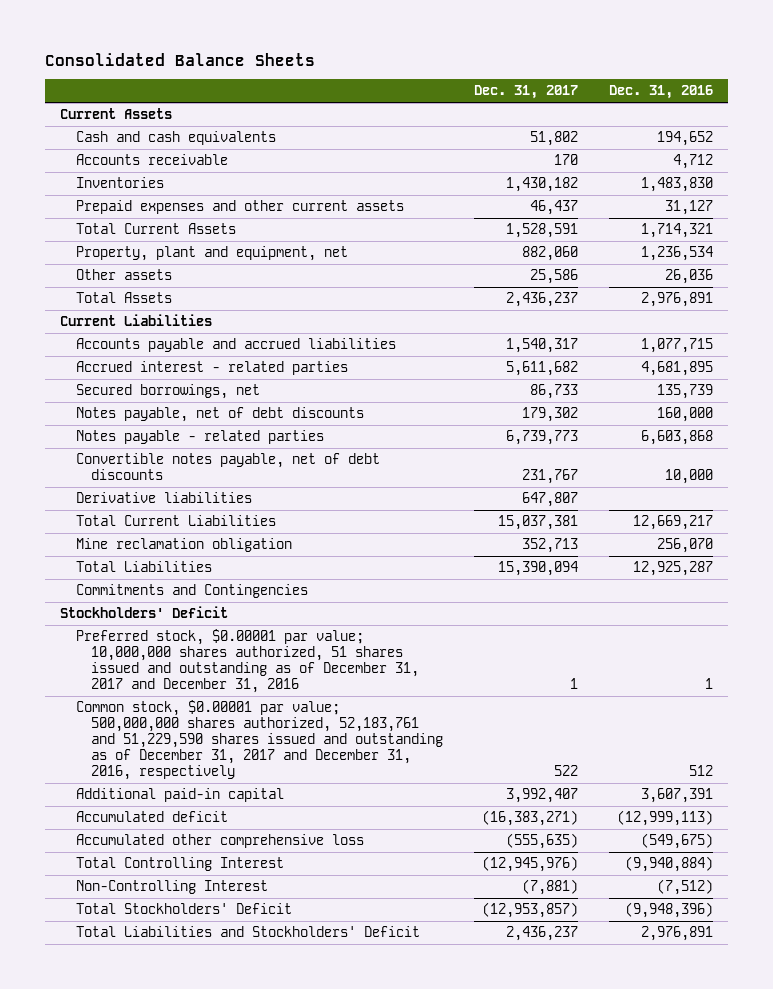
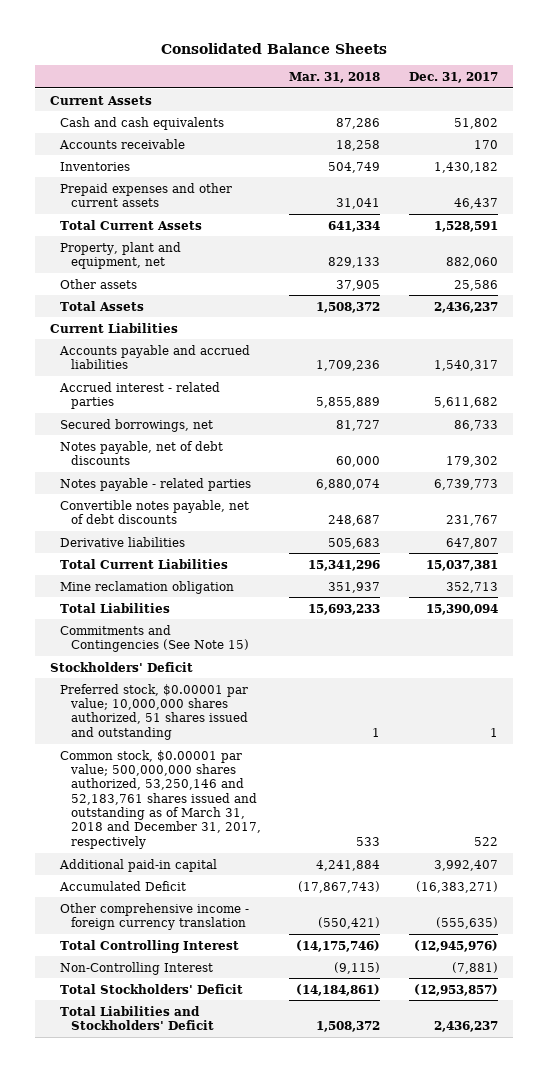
- | Dec. 31, 2017 | Dec. 31, 2016
+ | Mar. 31, 2018 | Dec. 31, 2017
- Commitments and Contingencies
+ Commitments and Contingencies (See Note 15)
- Preferred stock, $0.00001 par value; 10,000,000 shares authorized, 51 shares issued and outstanding as of December 31, 2017 and December 31, 2016 | 1 | 1
- Common stock, $0.00001 par value; 500,000,000 shares authorized, 52,183,761 and 51,229,590 shares issued and outstanding as of December 31, 2017 and December 31, 2016, respectively | 522 | 512
+ Preferred stock, $0.00001 par value; 10,000,000 shares authorized, 51 shares issued and outstanding | 1 | 1
+ Common stock, $0.00001 par value; 500,000,000 shares authorized, 53,250,146 and 52,183,761 shares issued and outstanding as of March 31, 2018 and December 31, 2017, respectively | 533 | 522
- Accumulated deficit | (16,383,271) | (12,999,113)
- Accumulated other comprehensive loss | (555,635) | (549,675)
+ Accumulated Deficit | (17,867,743) | (16,383,271)
+ Other comprehensive income - foreign currency translation | (550,421) | (555,635)

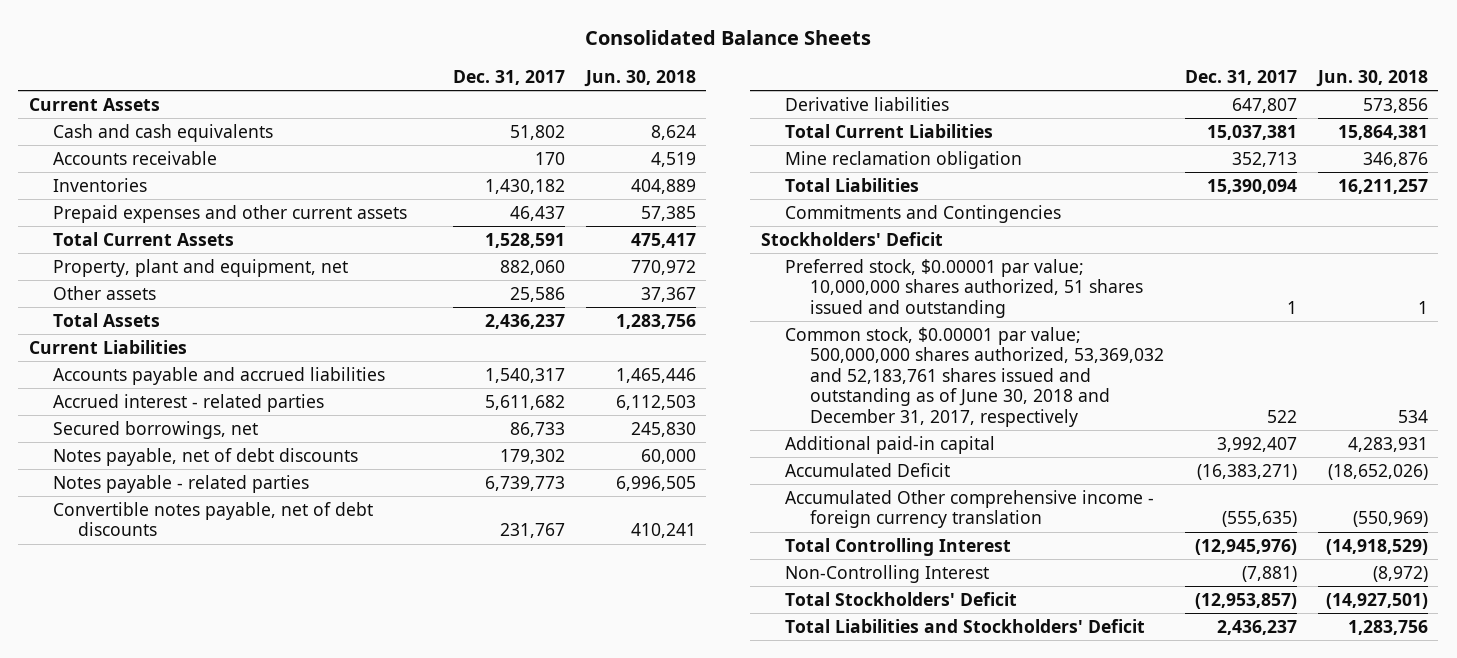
- | Mar. 31, 2018 | Dec. 31, 2017
+ | Dec. 31, 2017 | Jun. 30, 2018
- Commitments and Contingencies (See Note 15)
+ Commitments and Contingencies
- Common stock, $0.00001 par value; 500,000,000 shares authorized, 53,250,146 and 52,183,761 shares issued and outstanding as of March 31, 2018 and December 31, 2017, respectively | 533 | 522
+ Common stock, $0.00001 par value; 500,000,000 shares authorized, 53,369,032 and 52,183,761 shares issued and outstanding as of June 30, 2018 and December 31, 2017, respectively | 522 | 534
- Other comprehensive income - foreign currency translation | (550,421) | (555,635)
+ Accumulated Other comprehensive income - foreign currency translation | (555,635) | (550,969)

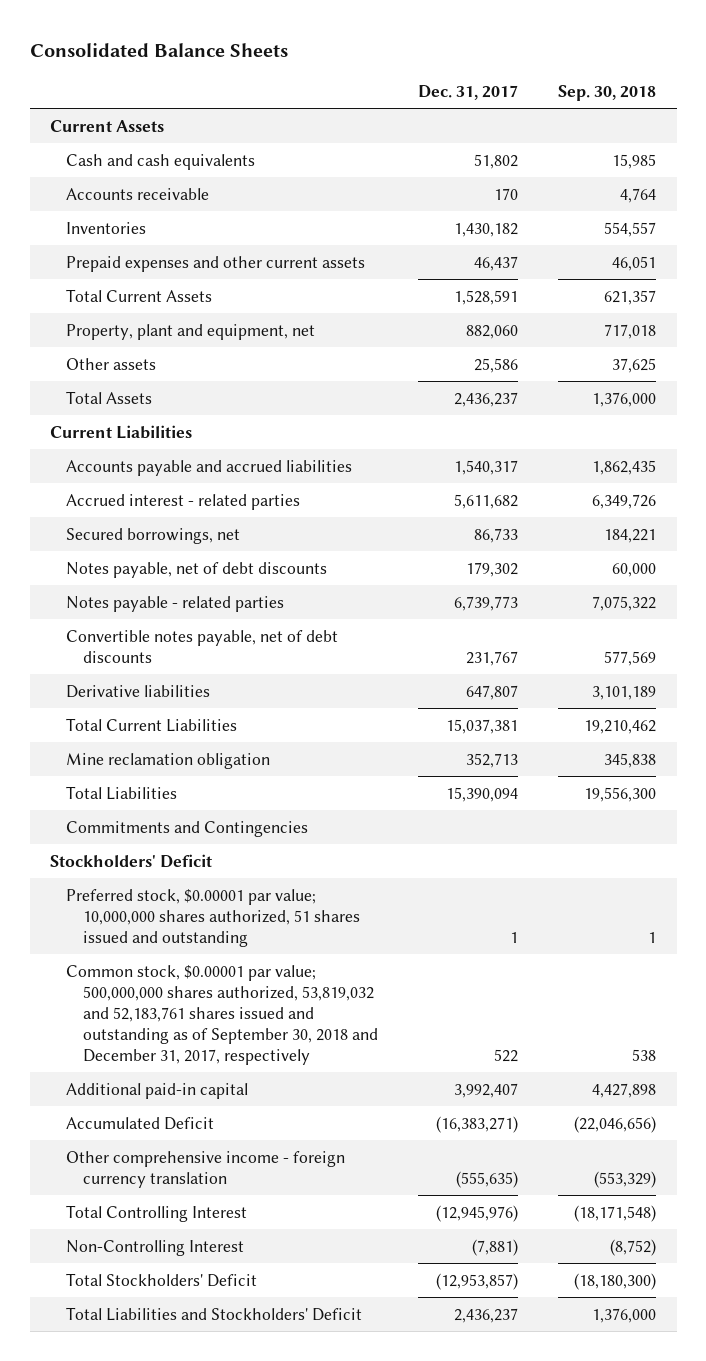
- | Dec. 31, 2017 | Jun. 30, 2018
+ | Dec. 31, 2017 | Sep. 30, 2018
- Common stock, $0.00001 par value; 500,000,000 shares authorized, 53,369,032 and 52,183,761 shares issued and outstanding as of June 30, 2018 and December 31, 2017, respectively | 522 | 534
+ Common stock, $0.00001 par value; 500,000,000 shares authorized, 53,819,032 and 52,183,761 shares issued and outstanding as of September 30, 2018 and December 31, 2017, respectively | 522 | 538
- Accumulated Other comprehensive income - foreign currency translation | (555,635) | (550,969)
+ Other comprehensive income - foreign currency translation | (555,635) | (553,329)

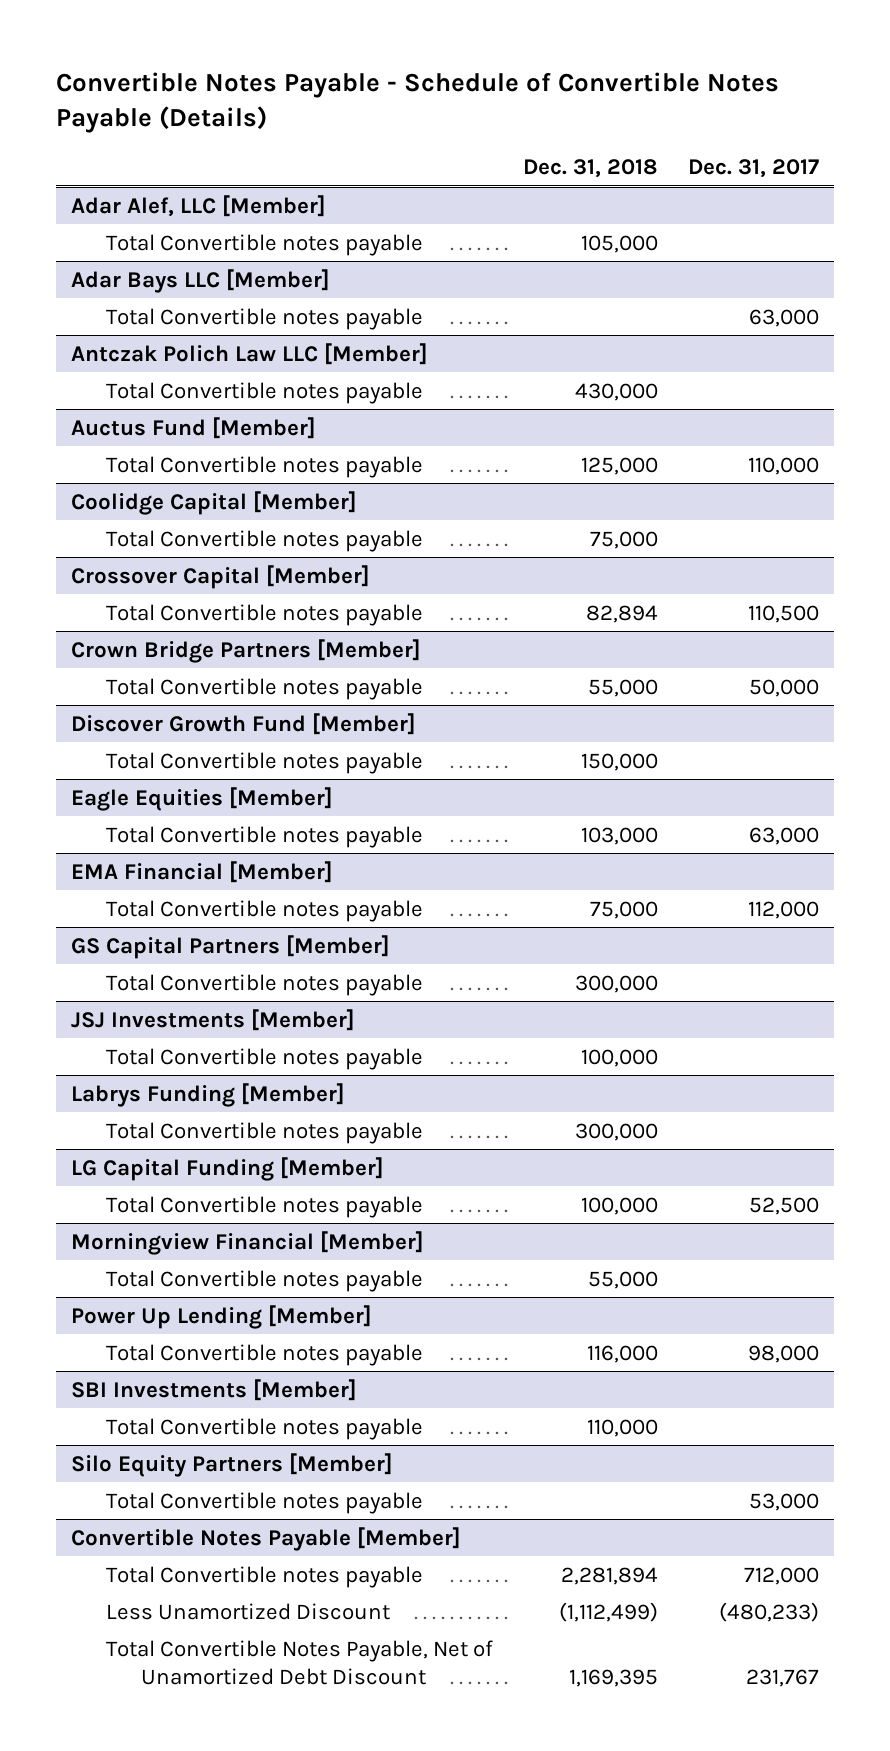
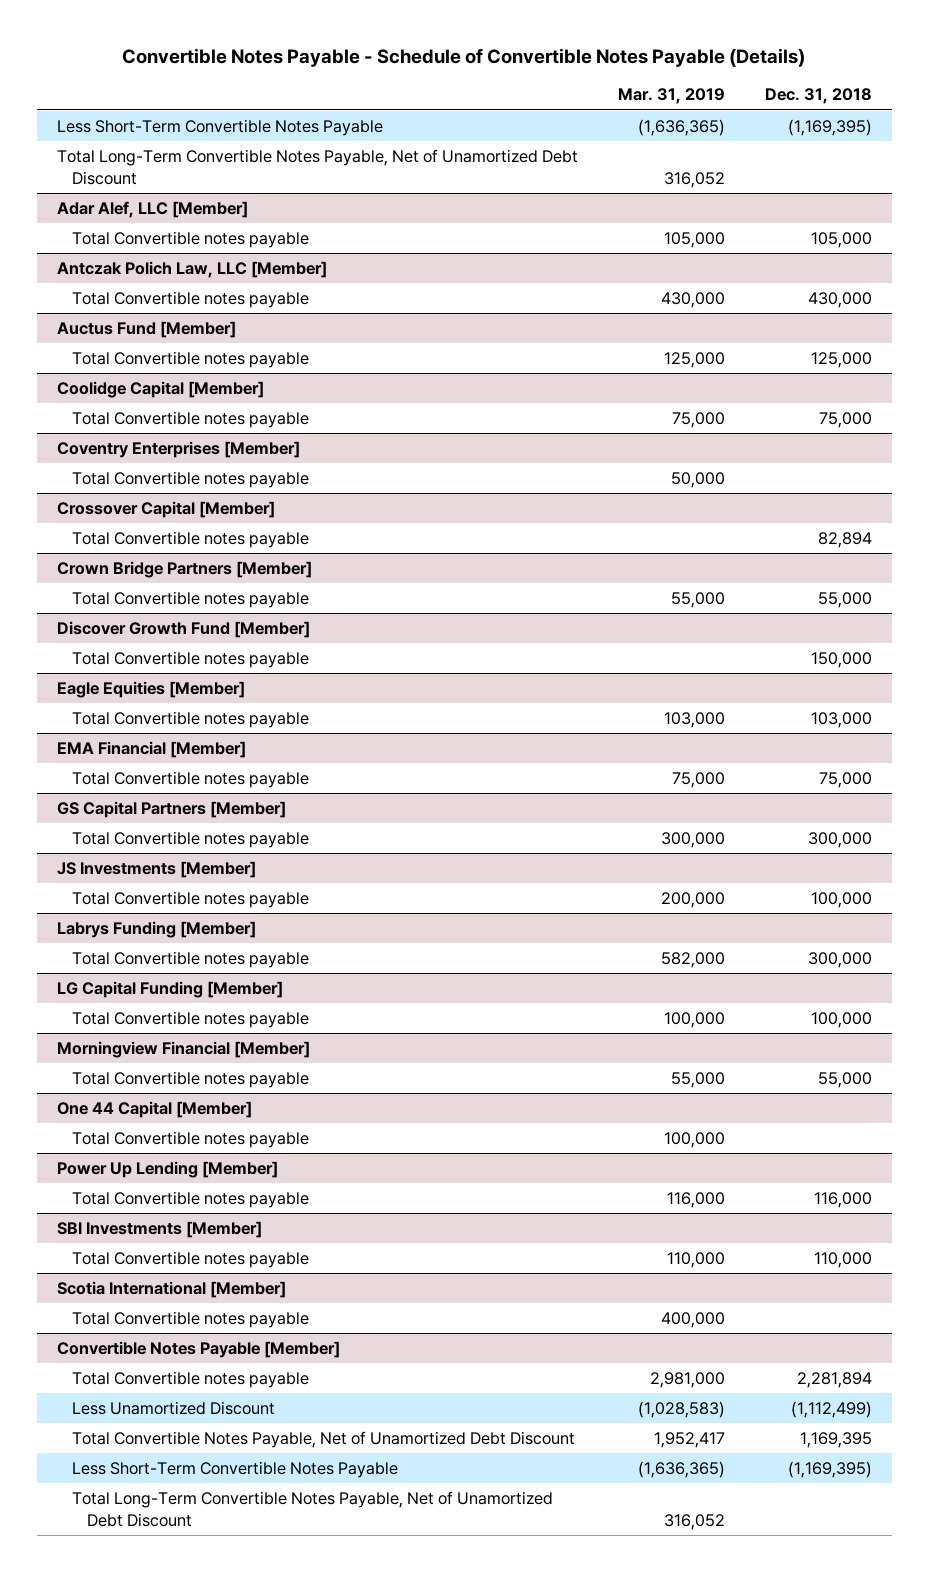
- | Dec. 31, 2018 | Dec. 31, 2017
+ | Mar. 31, 2019 | Dec. 31, 2018
+ Less Short-Term Convertible Notes Payable | (1,636,365) | (1,169,395)
+ Total Long-Term Convertible Notes Payable, Net of Unamortized Debt Discount | 316,052 |
- Adar Bays LLC [Member]
- Total Convertible notes payable | | 63,000
- Antczak Polich Law LLC [Member]
+ Antczak Polich Law, LLC [Member]
+ Coventry Enterprises [Member]
+ Total Convertible notes payable | 50,000 |
- JSJ Investments [Member]
+ JS Investments [Member]
+ One 44 Capital [Member]
+ Total Convertible notes payable | 100,000 |
- Silo Equity Partners [Member]
+ Scotia International [Member]
@ Convertible Notes Payable [Member]
+ Less Short-Term Convertible Notes Payable | (1,636,365) | (1,169,395)
+ Total Long-Term Convertible Notes Payable, Net of Unamortized Debt Discount | 316,052 |

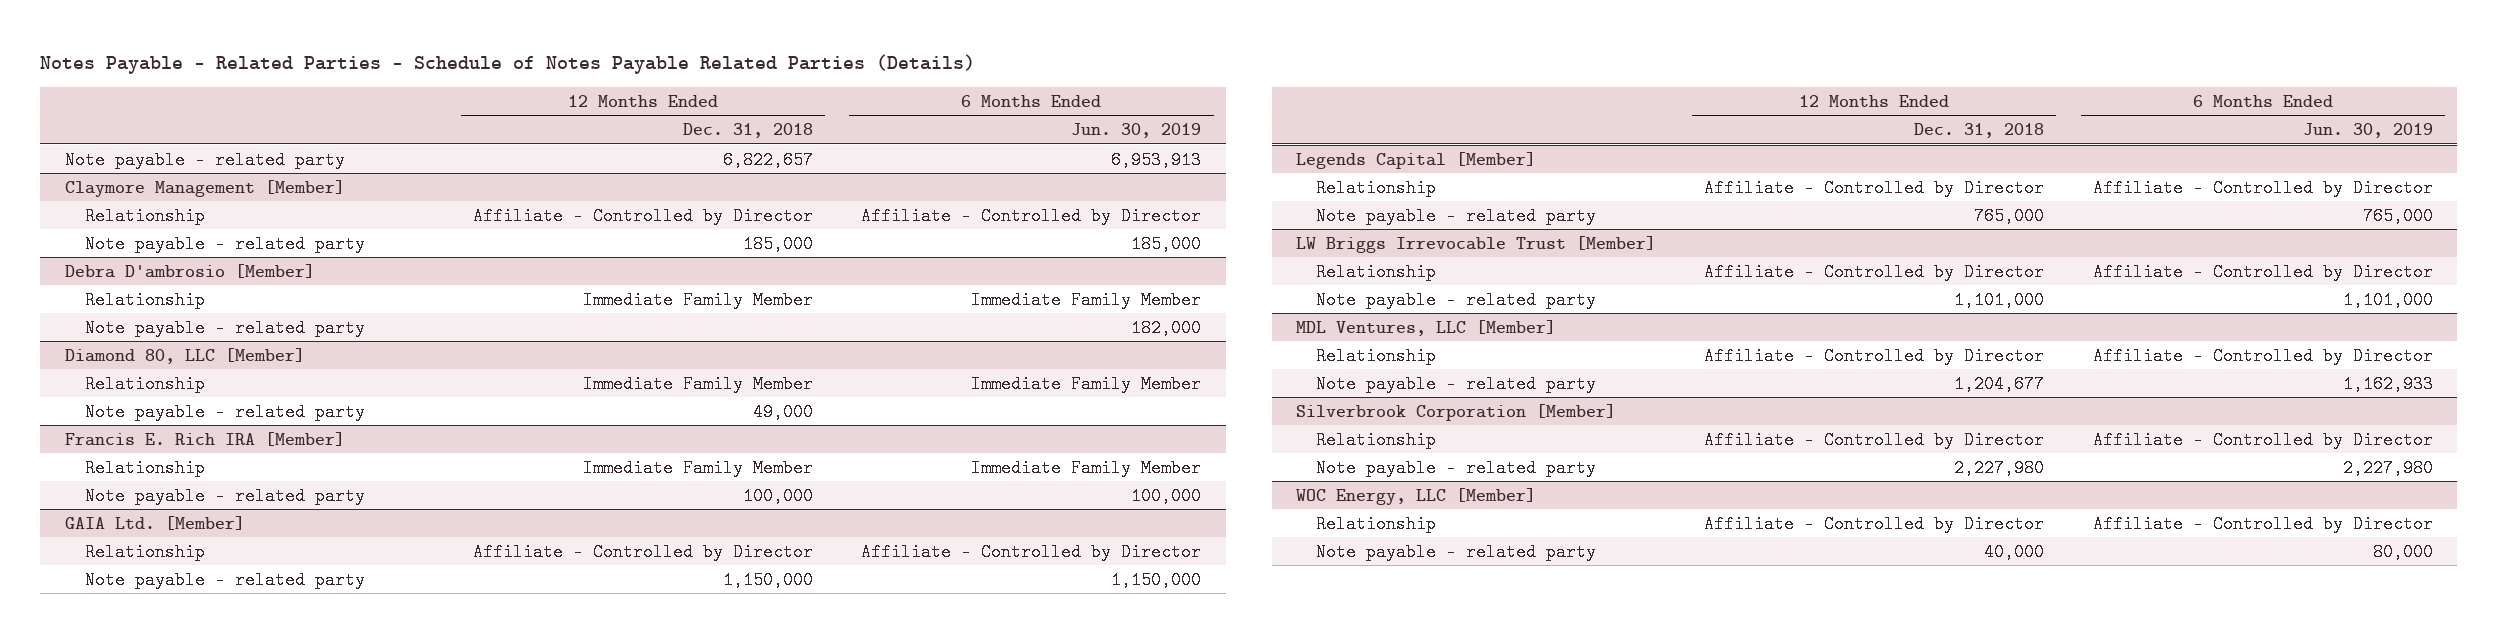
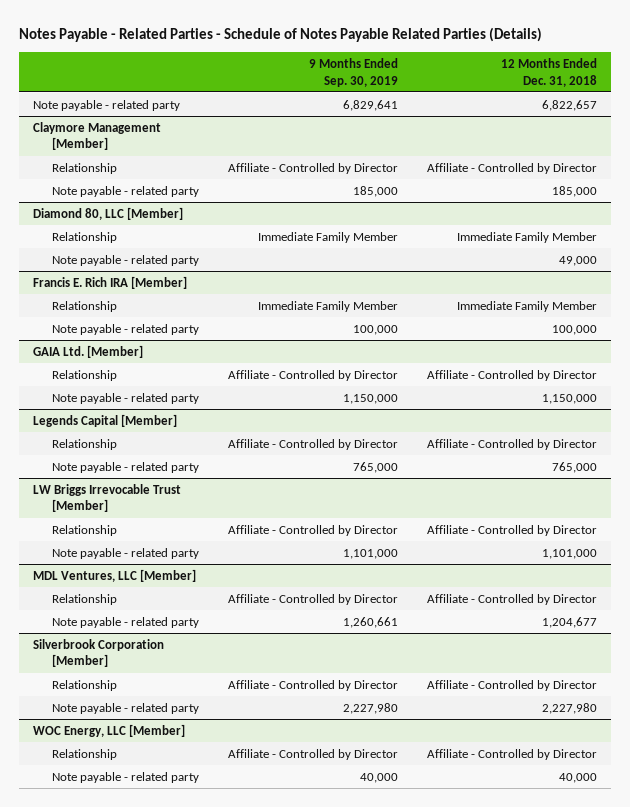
- | 12 Months Ended Dec. 31, 2018 | 6 Months Ended Jun. 30, 2019
+ | 9 Months Ended Sep. 30, 2019 | 12 Months Ended Dec. 31, 2018
- Debra D'ambrosio [Member]
- Relationship | Immediate Family Member | Immediate Family Member
- Note payable - related party | | 182,000

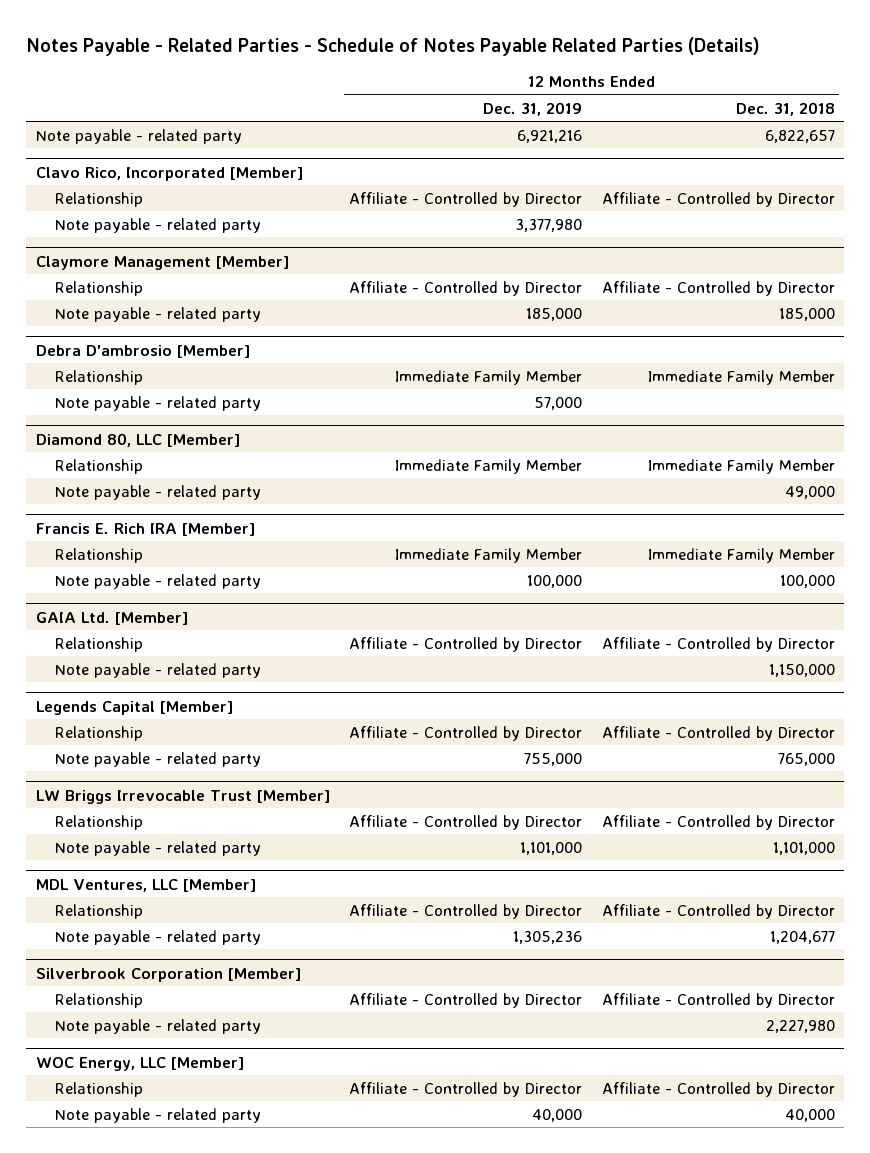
- | 9 Months Ended Sep. 30, 2019 | 12 Months Ended Dec. 31, 2018
+ | 12 Months Ended Dec. 31, 2019 | 12 Months Ended Dec. 31, 2018
+ Clavo Rico, Incorporated [Member]
+ Relationship | Affiliate - Controlled by Director | Affiliate - Controlled by Director
+ Note payable - related party | 3,377,980 |
+ Debra D'ambrosio [Member]
+ Relationship | Immediate Family Member | Immediate Family Member
+ Note payable - related party | 57,000 |

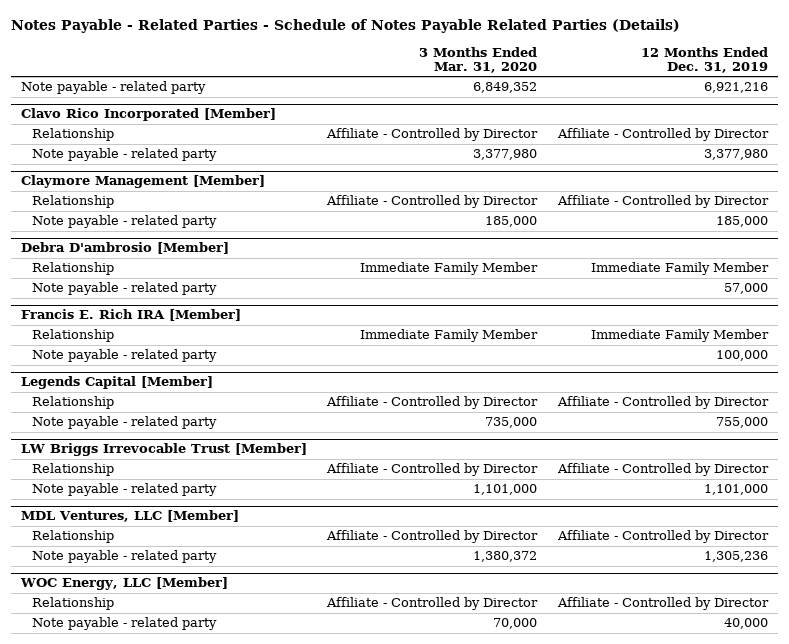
- | 12 Months Ended Dec. 31, 2019 | 12 Months Ended Dec. 31, 2018
+ | 3 Months Ended Mar. 31, 2020 | 12 Months Ended Dec. 31, 2019
- Clavo Rico, Incorporated [Member]
+ Clavo Rico Incorporated [Member]
- Diamond 80, LLC [Member]
- Relationship | Immediate Family Member | Immediate Family Member
- Note payable - related party | | 49,000
- GAIA Ltd. [Member]
- Relationship | Affiliate - Controlled by Director | Affiliate - Controlled by Director
- Note payable - related party | | 1,150,000
- Silverbrook Corporation [Member]
- Relationship | Affiliate - Controlled by Director | Affiliate - Controlled by Director
- Note payable - related party | | 2,227,980

